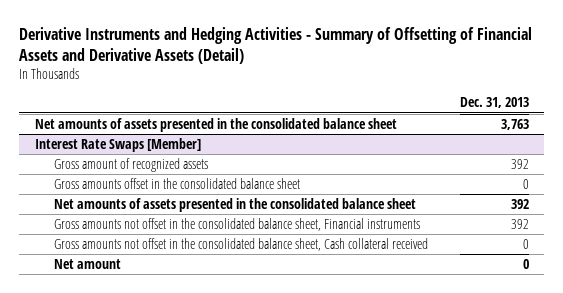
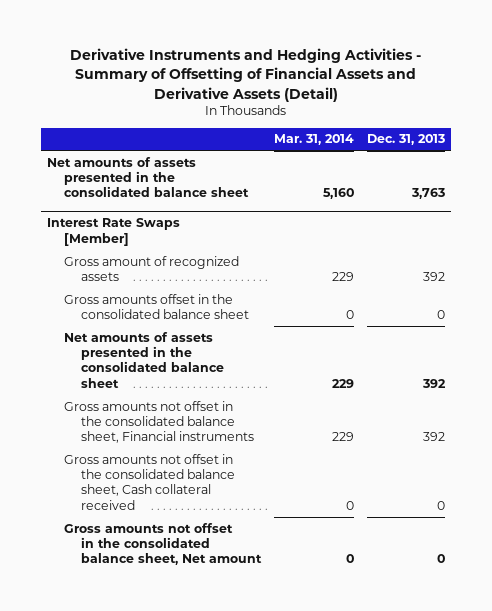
- | Dec. 31, 2013
+ | Mar. 31, 2014 | Dec. 31, 2013
@ Interest Rate Swaps [Member]
- Net amount | 0
+ Gross amounts not offset in the consolidated balance sheet, Net amount | 0 | 0

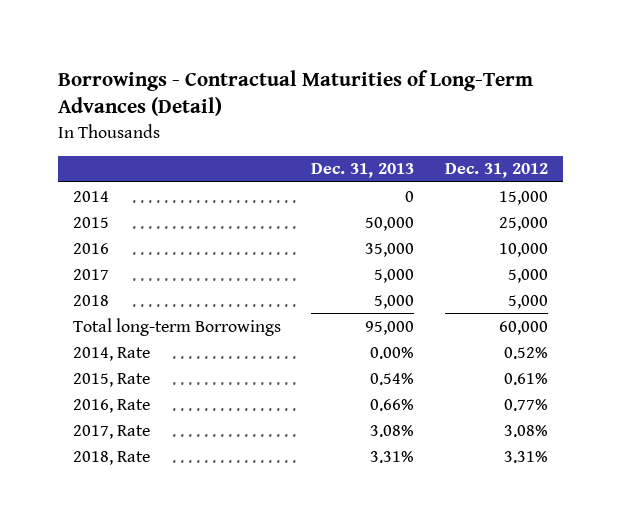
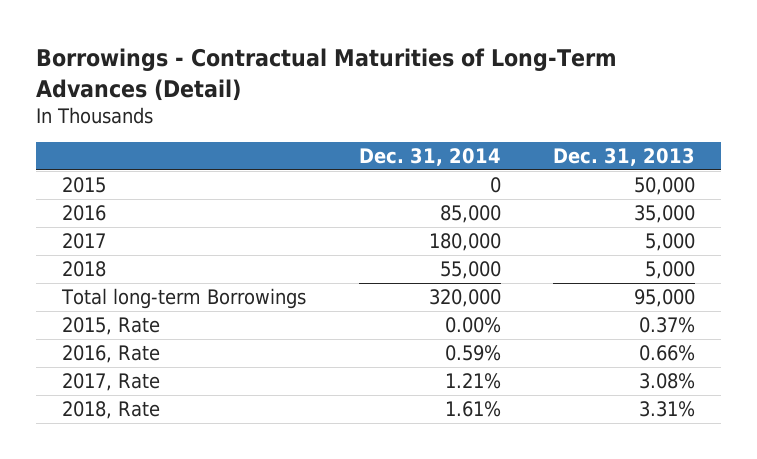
- | Dec. 31, 2013 | Dec. 31, 2012
+ | Dec. 31, 2014 | Dec. 31, 2013
- 2014 | 0 | 15,000
- 2014, Rate | 0.00% | 0.52%
- 2015, Rate | 0.54% | 0.61%
+ 2015, Rate | 0.00% | 0.37%

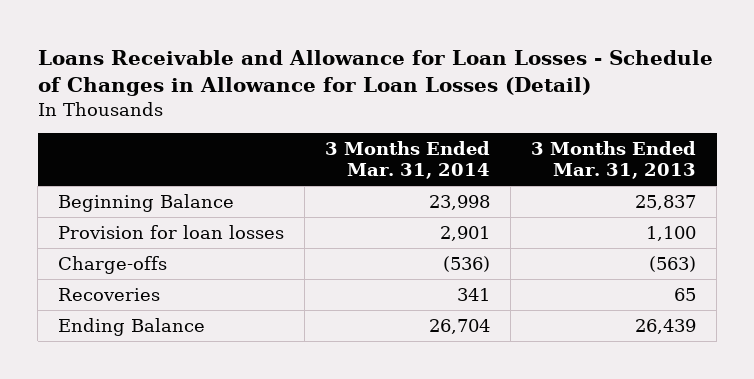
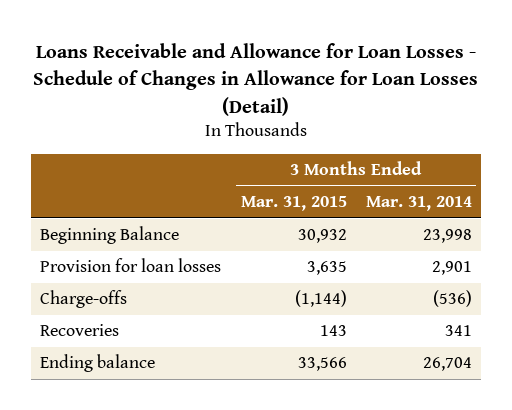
- | 3 Months Ended Mar. 31, 2014 | 3 Months Ended Mar. 31, 2013
+ | 3 Months Ended Mar. 31, 2015 | 3 Months Ended Mar. 31, 2014
- Ending Balance | 26,704 | 26,439
+ Ending balance | 33,566 | 26,704

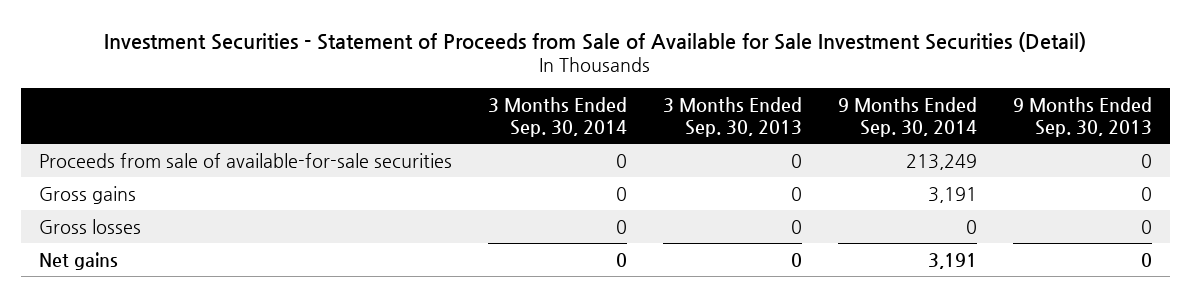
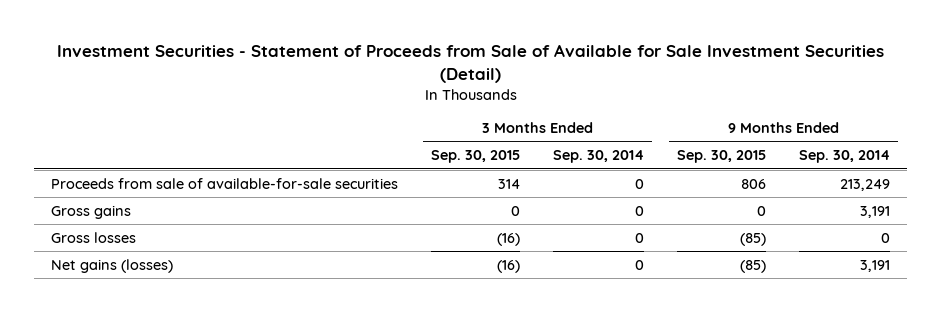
- | 3 Months Ended Sep. 30, 2014 | 3 Months Ended Sep. 30, 2013 | 9 Months Ended Sep. 30, 2014 | 9 Months Ended Sep. 30, 2013
+ | 3 Months Ended Sep. 30, 2015 | 3 Months Ended Sep. 30, 2014 | 9 Months Ended Sep. 30, 2015 | 9 Months Ended Sep. 30, 2014
- Net gains | 0 | 0 | 3,191 | 0
+ Net gains (losses) | (16) | 0 | (85) | 3,191

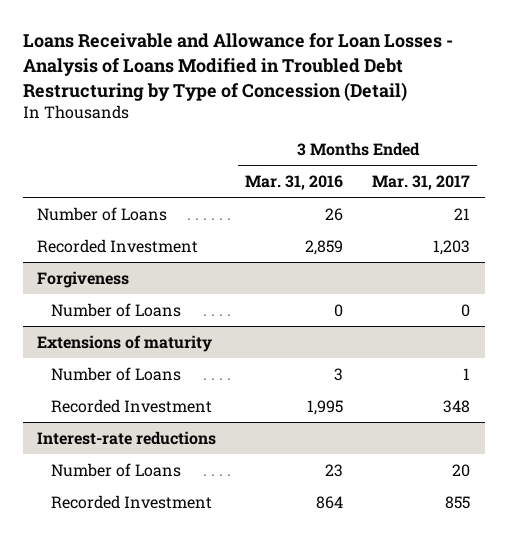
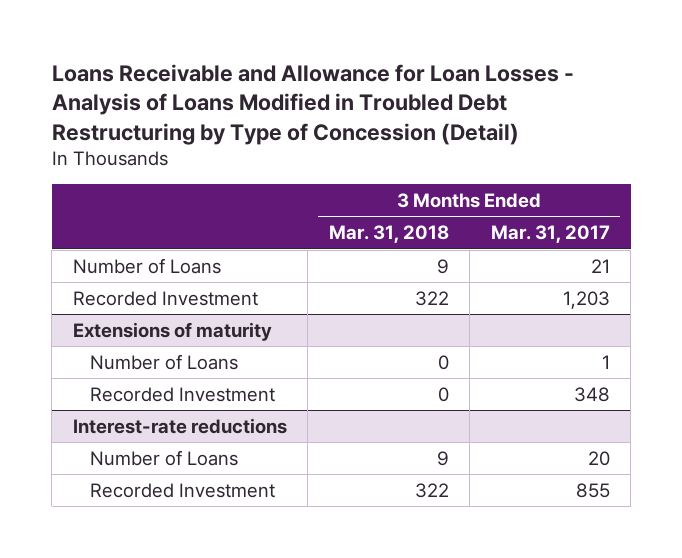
- | 3 Months Ended Mar. 31, 2016 | 3 Months Ended Mar. 31, 2017
+ | 3 Months Ended Mar. 31, 2018 | 3 Months Ended Mar. 31, 2017
- Forgiveness
- Number of Loans | 0 | 0

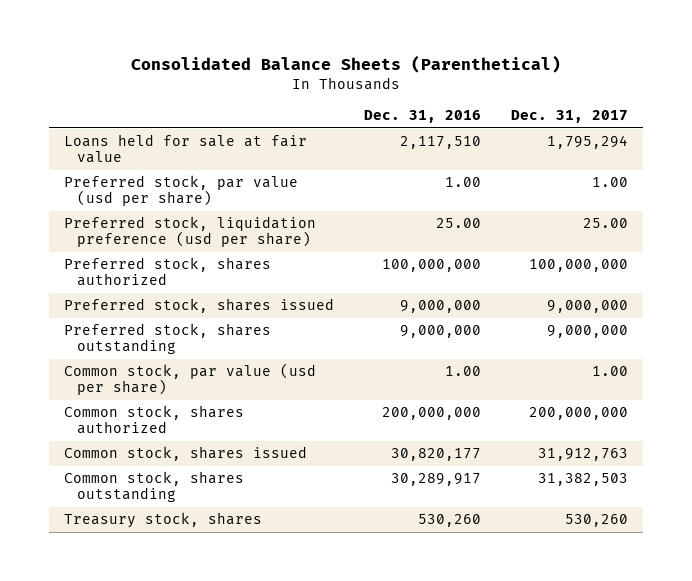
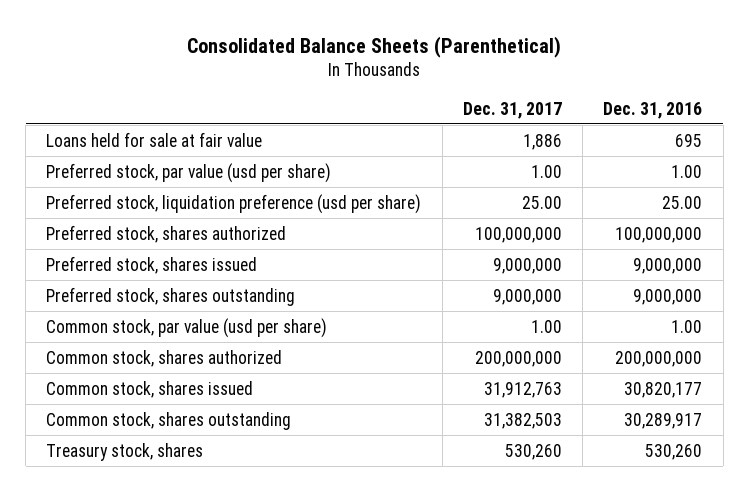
- | Dec. 31, 2016 | Dec. 31, 2017
+ | Dec. 31, 2017 | Dec. 31, 2016
- Loans held for sale at fair value | 2,117,510 | 1,795,294
+ Loans held for sale at fair value | 1,886 | 695

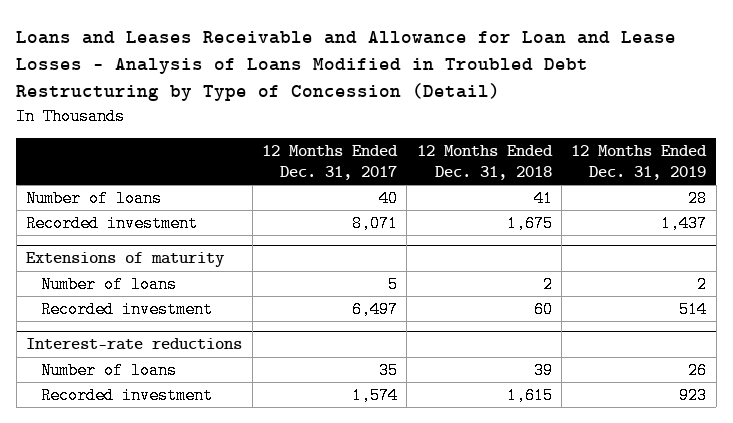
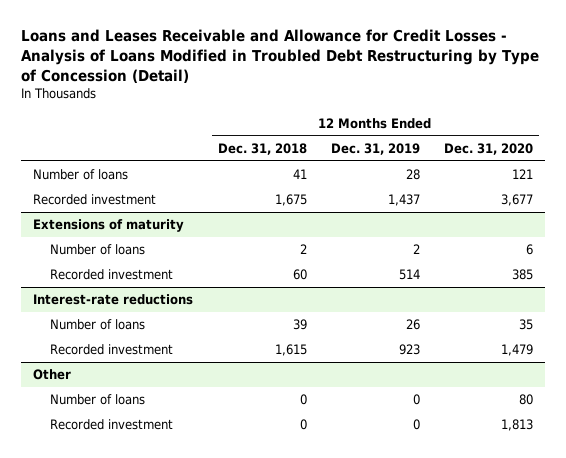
- Loans and Leases Receivable and Allowance for Loan and Lease Losses - Analysis of Loans Modified in Troubled Debt Restructuring by Type of Concession (Detail)
+ Loans and Leases Receivable and Allowance for Credit Losses - Analysis of Loans Modified in Troubled Debt Restructuring by Type of Concession (Detail)
- | 12 Months Ended Dec. 31, 2017 | 12 Months Ended Dec. 31, 2018 | 12 Months Ended Dec. 31, 2019
+ | 12 Months Ended Dec. 31, 2018 | 12 Months Ended Dec. 31, 2019 | 12 Months Ended Dec. 31, 2020
+ Other
+ Number of loans | 0 | 0 | 80
+ Recorded investment | 0 | 0 | 1,813

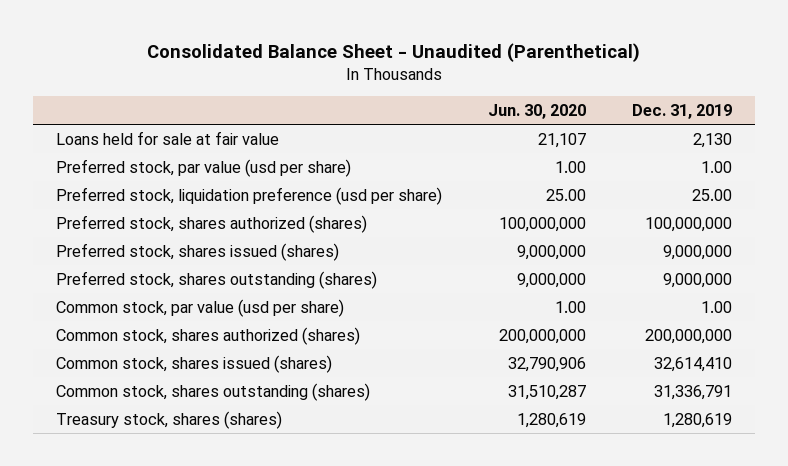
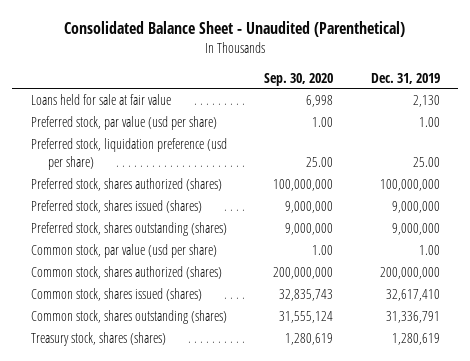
- | Jun. 30, 2020 | Dec. 31, 2019
+ | Sep. 30, 2020 | Dec. 31, 2019
- Common stock, shares issued (shares) | 32,790,906 | 32,614,410
+ Common stock, shares issued (shares) | 32,835,743 | 32,617,410

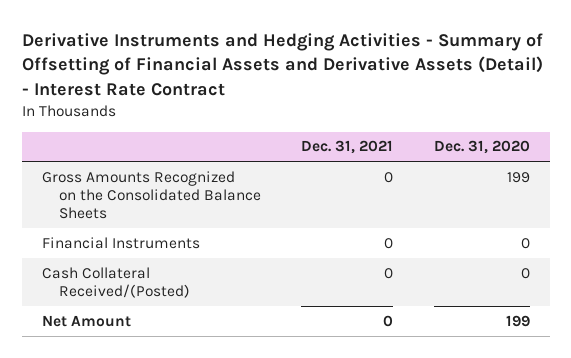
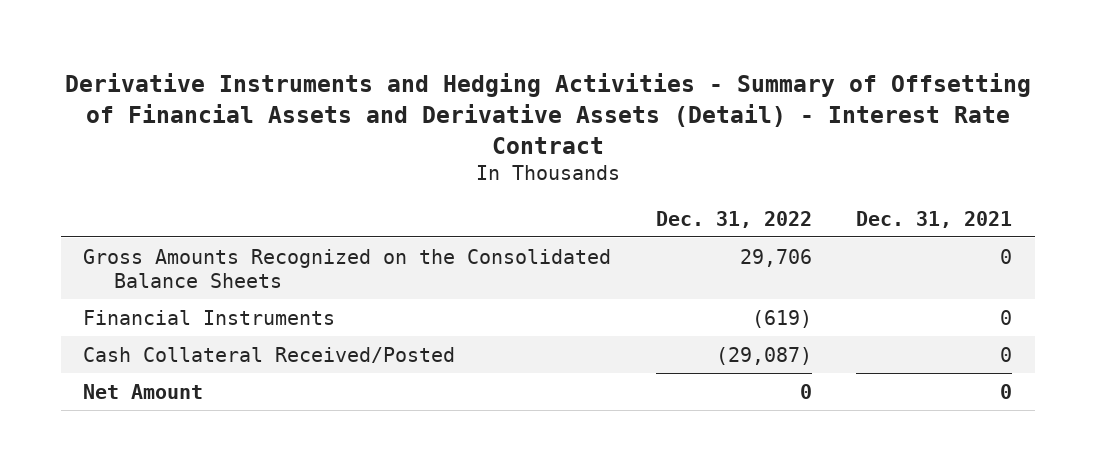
- | Dec. 31, 2021 | Dec. 31, 2020
+ | Dec. 31, 2022 | Dec. 31, 2021
- Cash Collateral Received/(Posted) | 0 | 0
+ Cash Collateral Received/Posted | (29,087) | 0

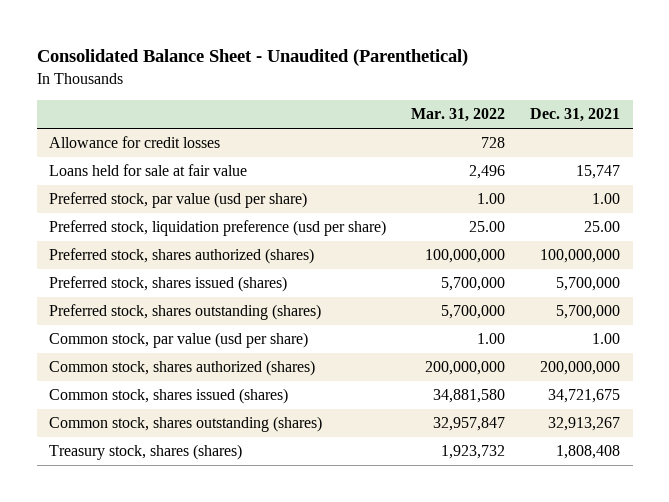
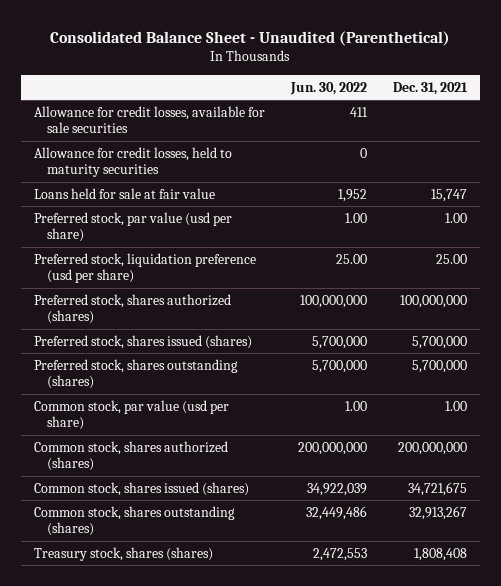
- | Mar. 31, 2022 | Dec. 31, 2021
+ | Jun. 30, 2022 | Dec. 31, 2021
- Allowance for credit losses | 728 |
+ Allowance for credit losses, available for sale securities | 411 |
+ Allowance for credit losses, held to maturity securities | 0 |

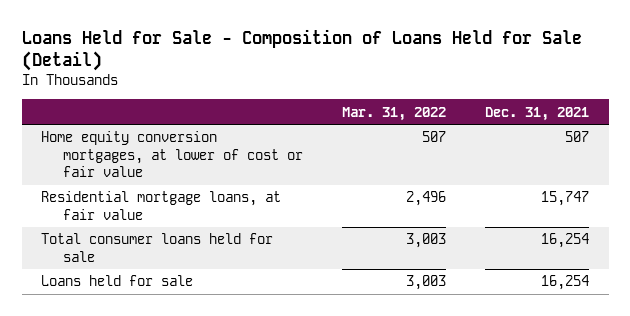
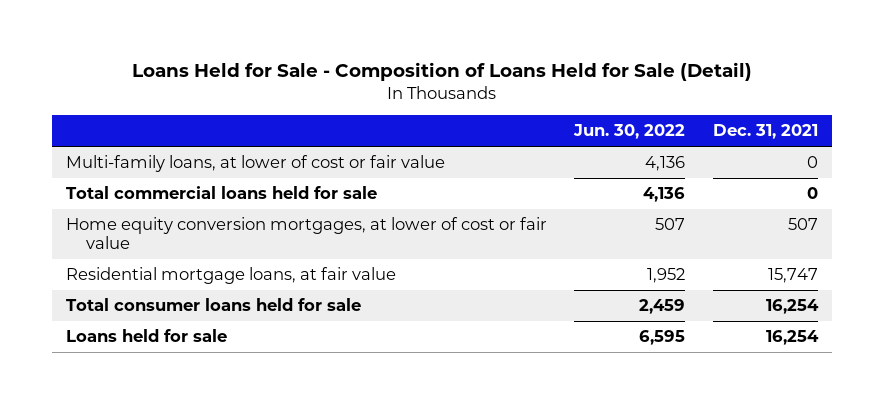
- | Mar. 31, 2022 | Dec. 31, 2021
+ | Jun. 30, 2022 | Dec. 31, 2021
+ Multi-family loans, at lower of cost or fair value | 4,136 | 0
+ Total commercial loans held for sale | 4,136 | 0

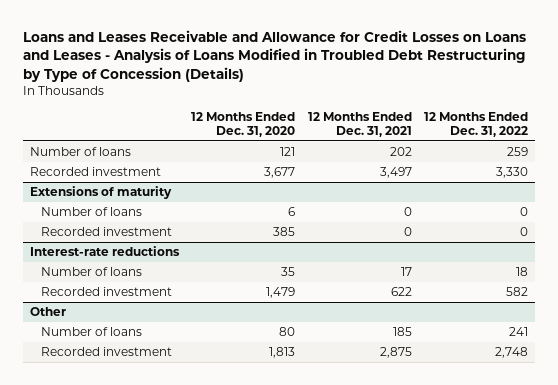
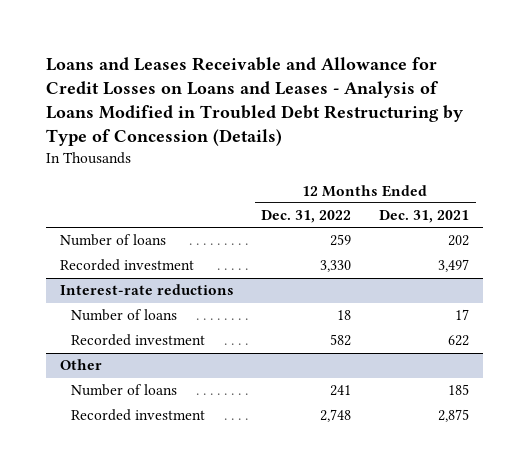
- | 12 Months Ended Dec. 31, 2020 | 12 Months Ended Dec. 31, 2021 | 12 Months Ended Dec. 31, 2022
+ | 12 Months Ended Dec. 31, 2022 | 12 Months Ended Dec. 31, 2021
- Extensions of maturity
- Number of loans | 6 | 0 | 0
- Recorded investment | 385 | 0 | 0

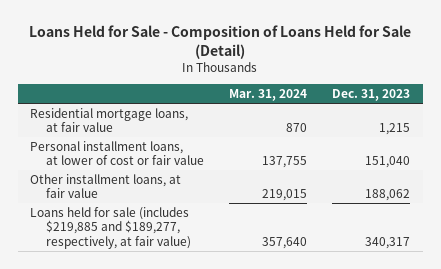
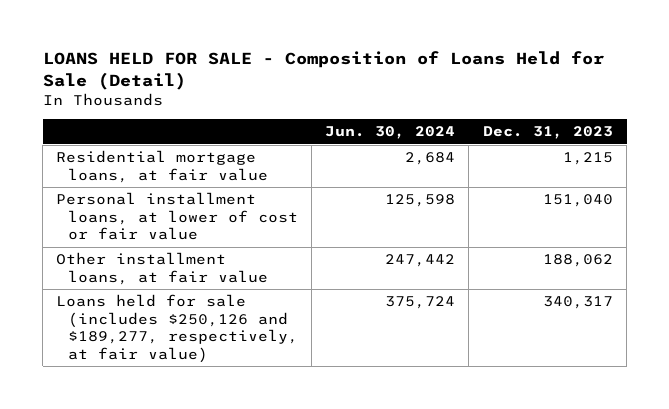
- Loans Held for Sale - Composition of Loans Held for Sale (Detail)
+ LOANS HELD FOR SALE - Composition of Loans Held for Sale (Detail)
- | Mar. 31, 2024 | Dec. 31, 2023
+ | Jun. 30, 2024 | Dec. 31, 2023
- Loans held for sale (includes $219,885 and $189,277, respectively, at fair value) | 357,640 | 340,317
+ Loans held for sale (includes $250,126 and $189,277, respectively, at fair value) | 375,724 | 340,317

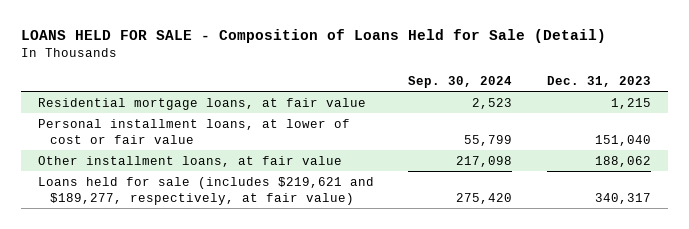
- | Jun. 30, 2024 | Dec. 31, 2023
+ | Sep. 30, 2024 | Dec. 31, 2023
- Loans held for sale (includes $250,126 and $189,277, respectively, at fair value) | 375,724 | 340,317
+ Loans held for sale (includes $219,621 and $189,277, respectively, at fair value) | 275,420 | 340,317

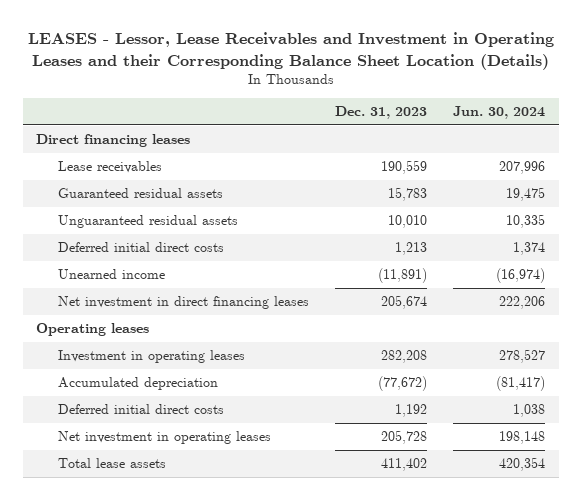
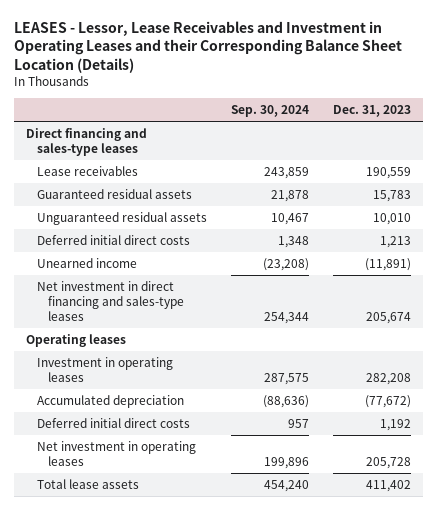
- | Dec. 31, 2023 | Jun. 30, 2024
+ | Sep. 30, 2024 | Dec. 31, 2023
- Direct financing leases
+ Direct financing and sales-type leases
- Net investment in direct financing leases | 205,674 | 222,206
+ Net investment in direct financing and sales-type leases | 254,344 | 205,674

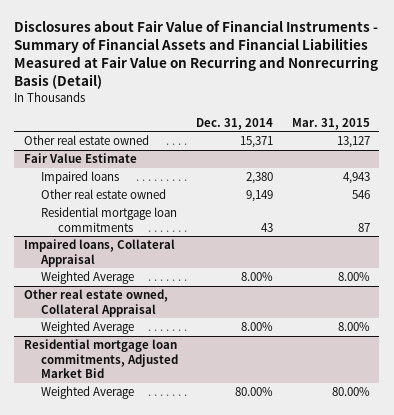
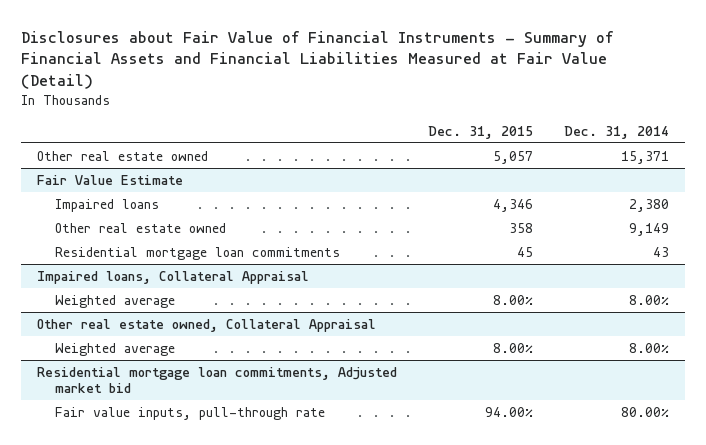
- Disclosures about Fair Value of Financial Instruments - Summary of Financial Assets and Financial Liabilities Measured at Fair Value on Recurring and Nonrecurring Basis (Detail)
+ Disclosures about Fair Value of Financial Instruments - Summary of Financial Assets and Financial Liabilities Measured at Fair Value (Detail)
- | Dec. 31, 2014 | Mar. 31, 2015
+ | Dec. 31, 2015 | Dec. 31, 2014
@ Impaired loans, Collateral Appraisal
- Weighted Average | 8.00% | 8.00%
+ Weighted average | 8.00% | 8.00%
@ Other real estate owned, Collateral Appraisal
- Weighted Average | 8.00% | 8.00%
- Residential mortgage loan commitments, Adjusted Market Bid
- Weighted Average | 80.00% | 80.00%
@ Other real estate owned, Collateral Appraisal
+ Weighted average | 8.00% | 8.00%
+ Residential mortgage loan commitments, Adjusted market bid
+ Fair value inputs, pull-through rate | 94.00% | 80.00%

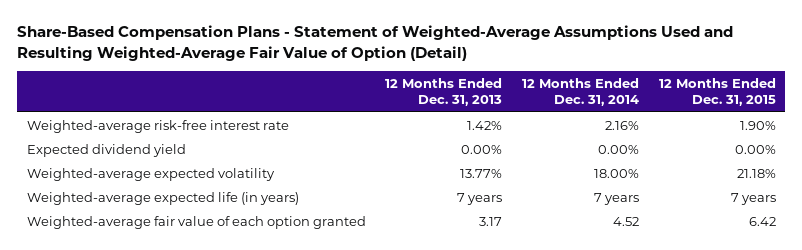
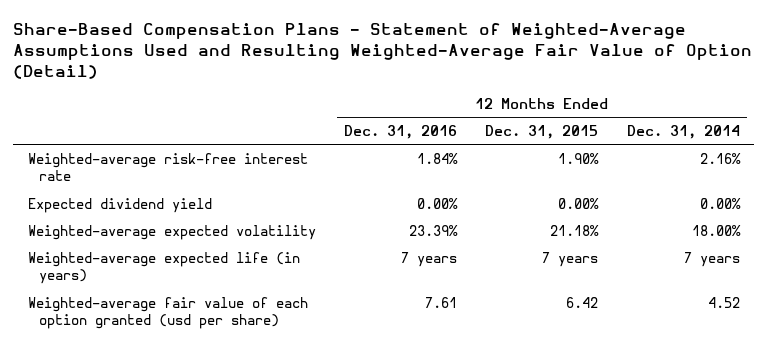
- | 12 Months Ended Dec. 31, 2013 | 12 Months Ended Dec. 31, 2014 | 12 Months Ended Dec. 31, 2015
+ | 12 Months Ended Dec. 31, 2016 | 12 Months Ended Dec. 31, 2015 | 12 Months Ended Dec. 31, 2014
- Weighted-average fair value of each option granted | 3.17 | 4.52 | 6.42
+ Weighted-average fair value of each option granted (usd per share) | 7.61 | 6.42 | 4.52

